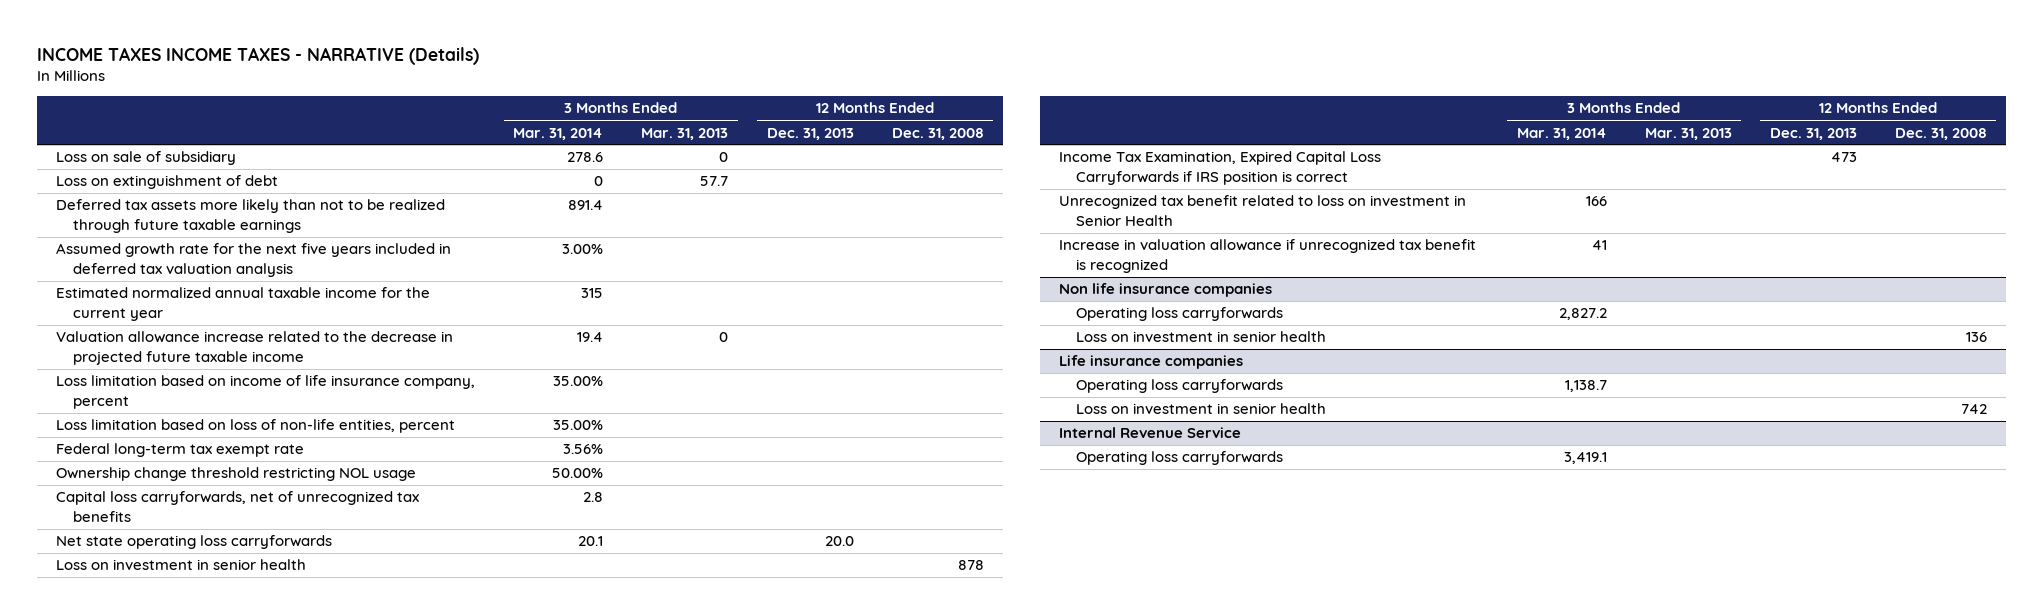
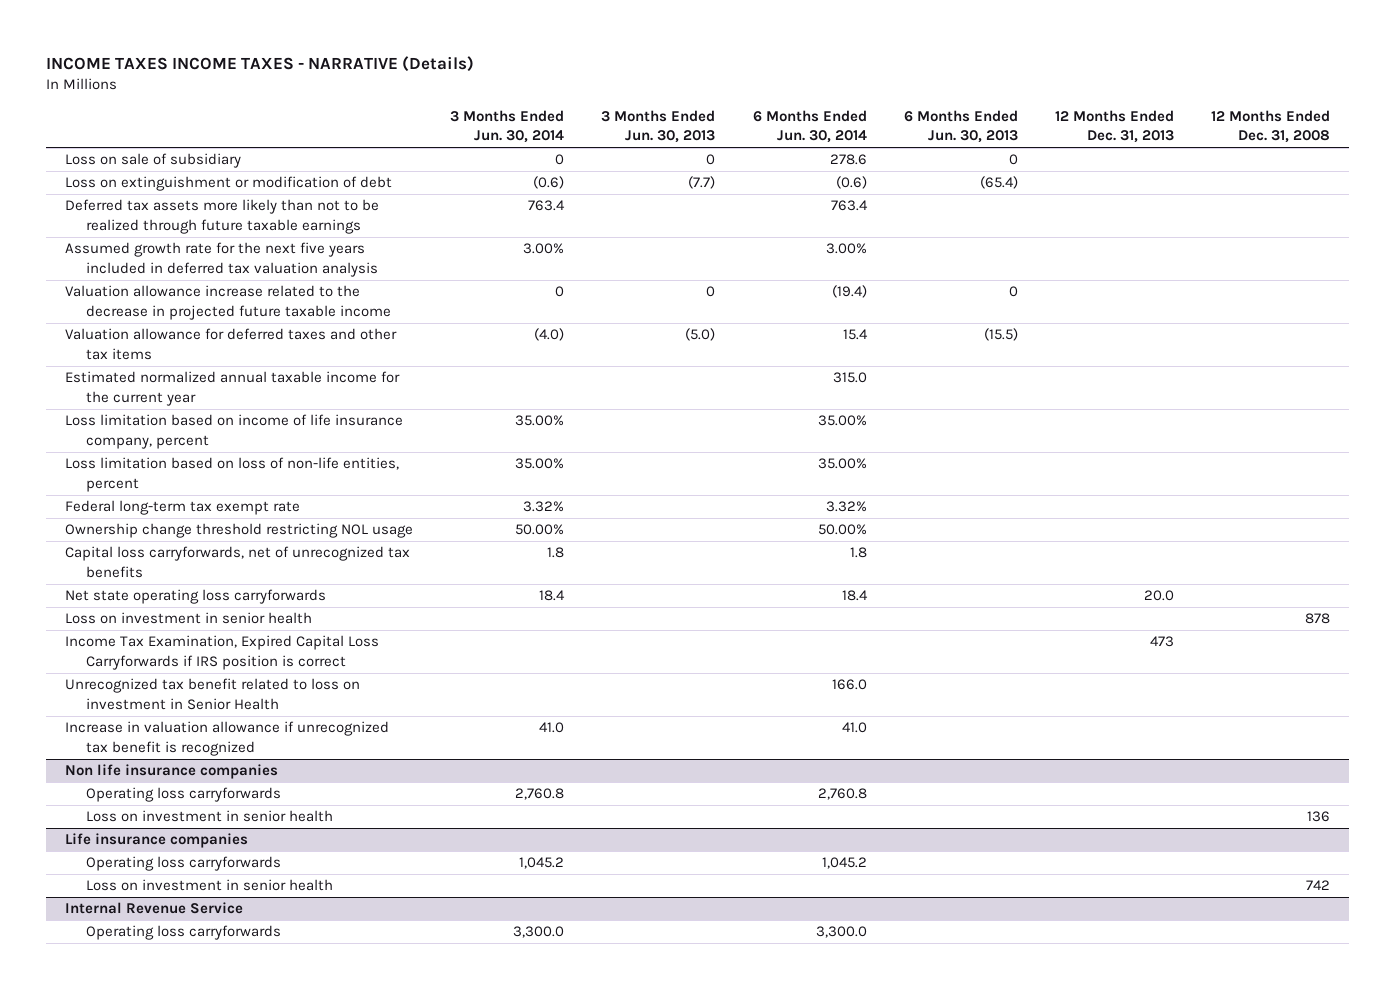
- | 3 Months Ended Mar. 31, 2014 | 3 Months Ended Mar. 31, 2013 | 12 Months Ended Dec. 31, 2013 | 12 Months Ended Dec. 31, 2008
+ | 3 Months Ended Jun. 30, 2014 | 3 Months Ended Jun. 30, 2013 | 6 Months Ended Jun. 30, 2014 | 6 Months Ended Jun. 30, 2013 | 12 Months Ended Dec. 31, 2013 | 12 Months Ended Dec. 31, 2008
- Loss on extinguishment of debt | 0 | 57.7 | |
+ Loss on extinguishment or modification of debt | (0.6) | (7.7) | (0.6) | (65.4) | |
+ Valuation allowance for deferred taxes and other tax items | (4.0) | (5.0) | 15.4 | (15.5) | |
moved down: Estimated normalized annual taxable income for the current year | | | 315.0 | | |

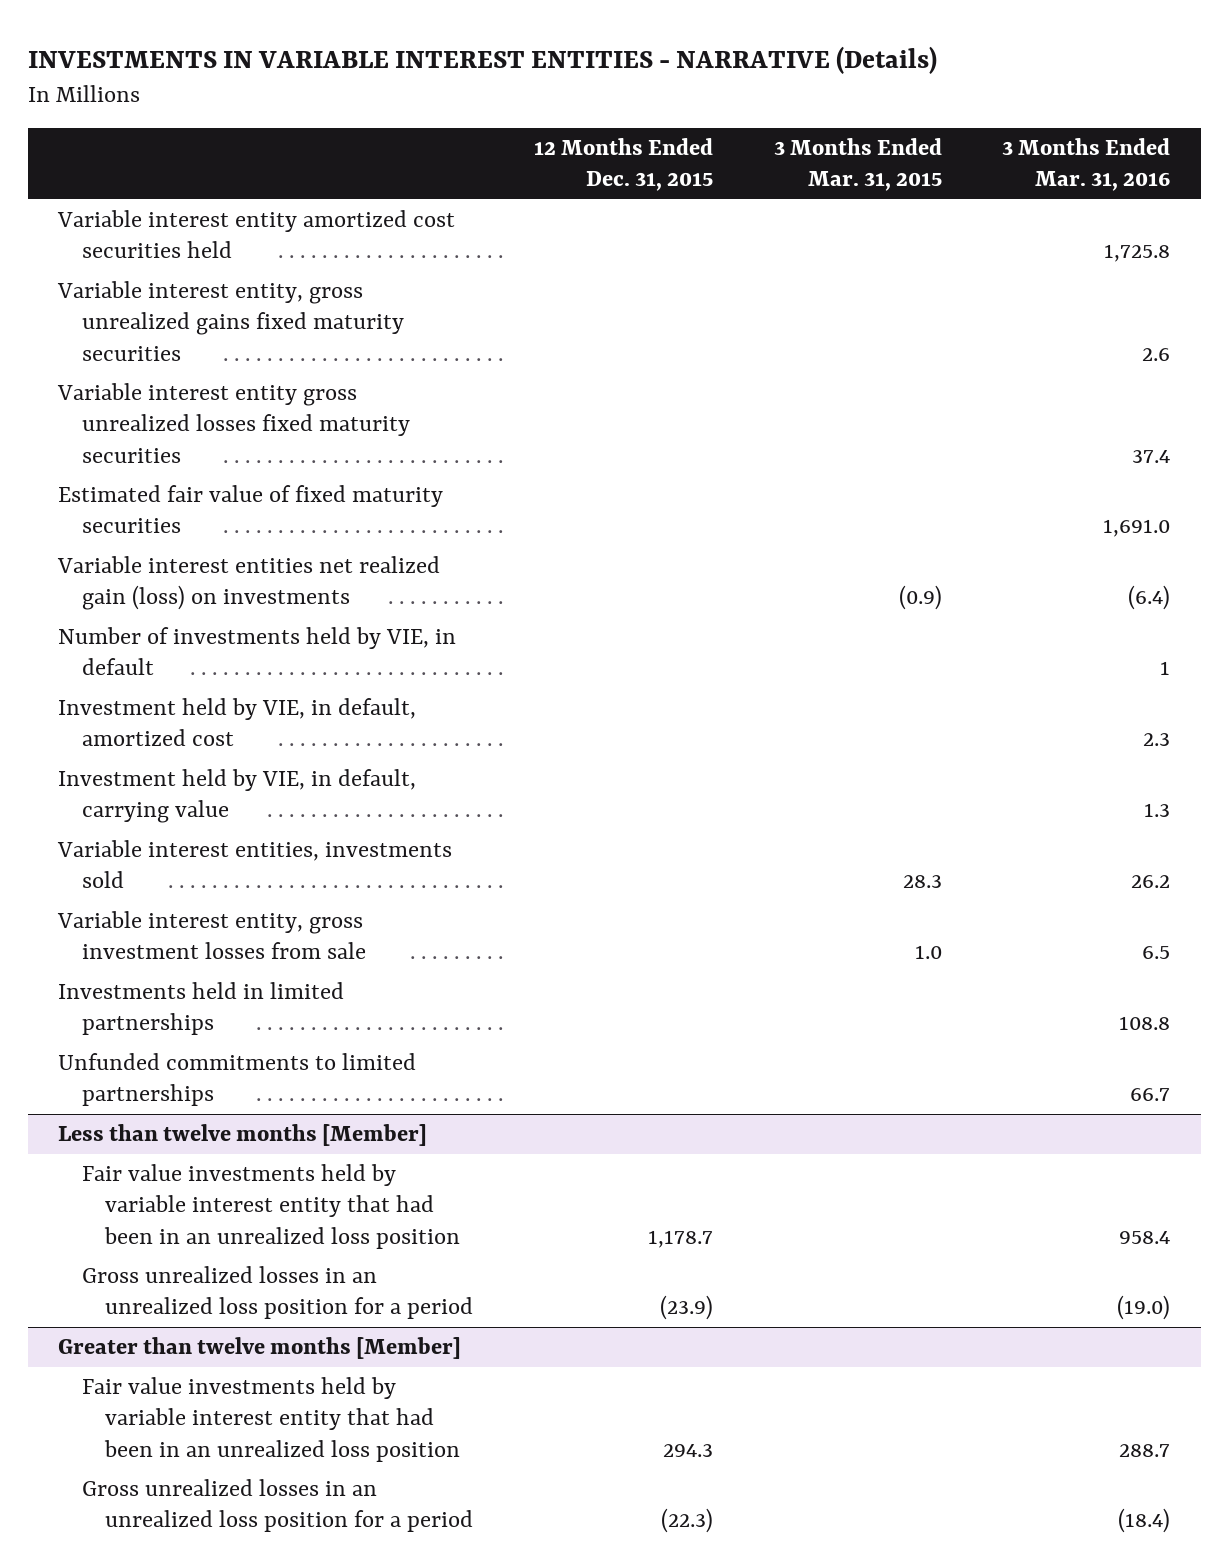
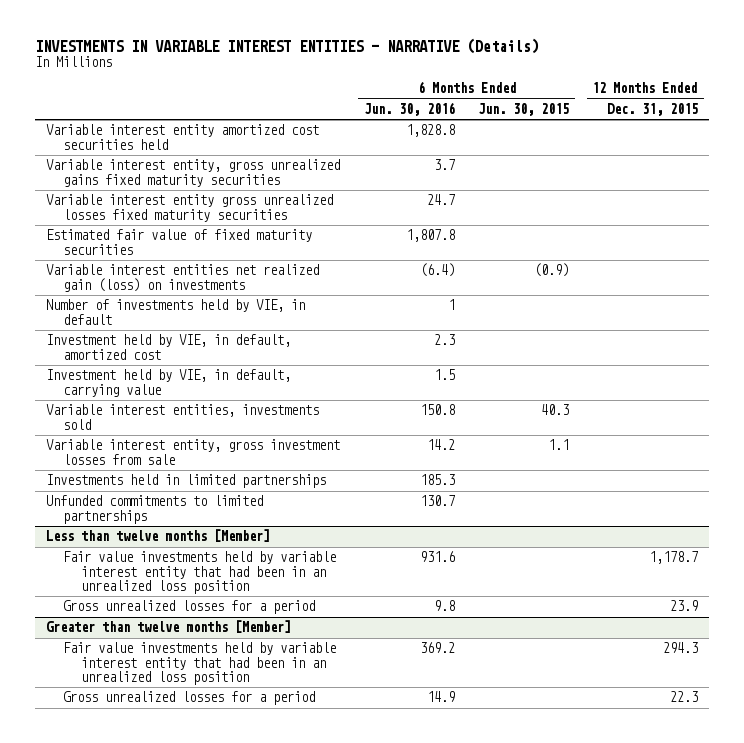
- | 12 Months Ended Dec. 31, 2015 | 3 Months Ended Mar. 31, 2015 | 3 Months Ended Mar. 31, 2016
+ | 6 Months Ended Jun. 30, 2016 | 6 Months Ended Jun. 30, 2015 | 12 Months Ended Dec. 31, 2015
@ Less than twelve months [Member]
- Gross unrealized losses in an unrealized loss position for a period | (23.9) | | (19.0)
+ Gross unrealized losses for a period | 9.8 | | 23.9
@ Greater than twelve months [Member]
- Gross unrealized losses in an unrealized loss position for a period | (22.3) | | (18.4)
+ Gross unrealized losses for a period | 14.9 | | 22.3

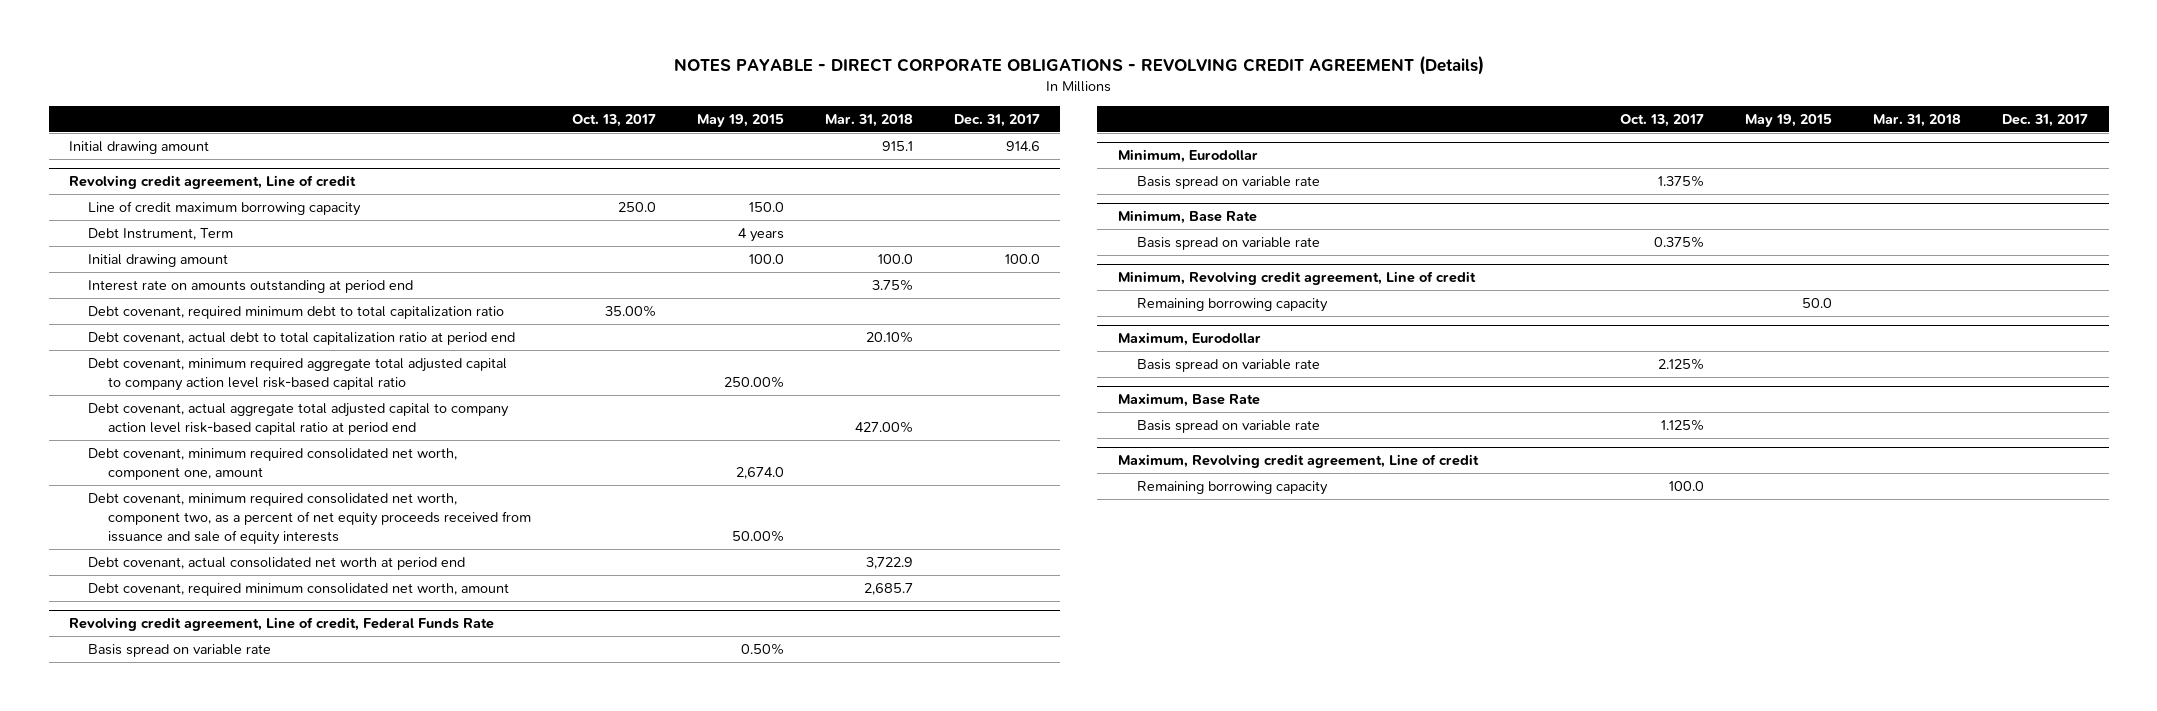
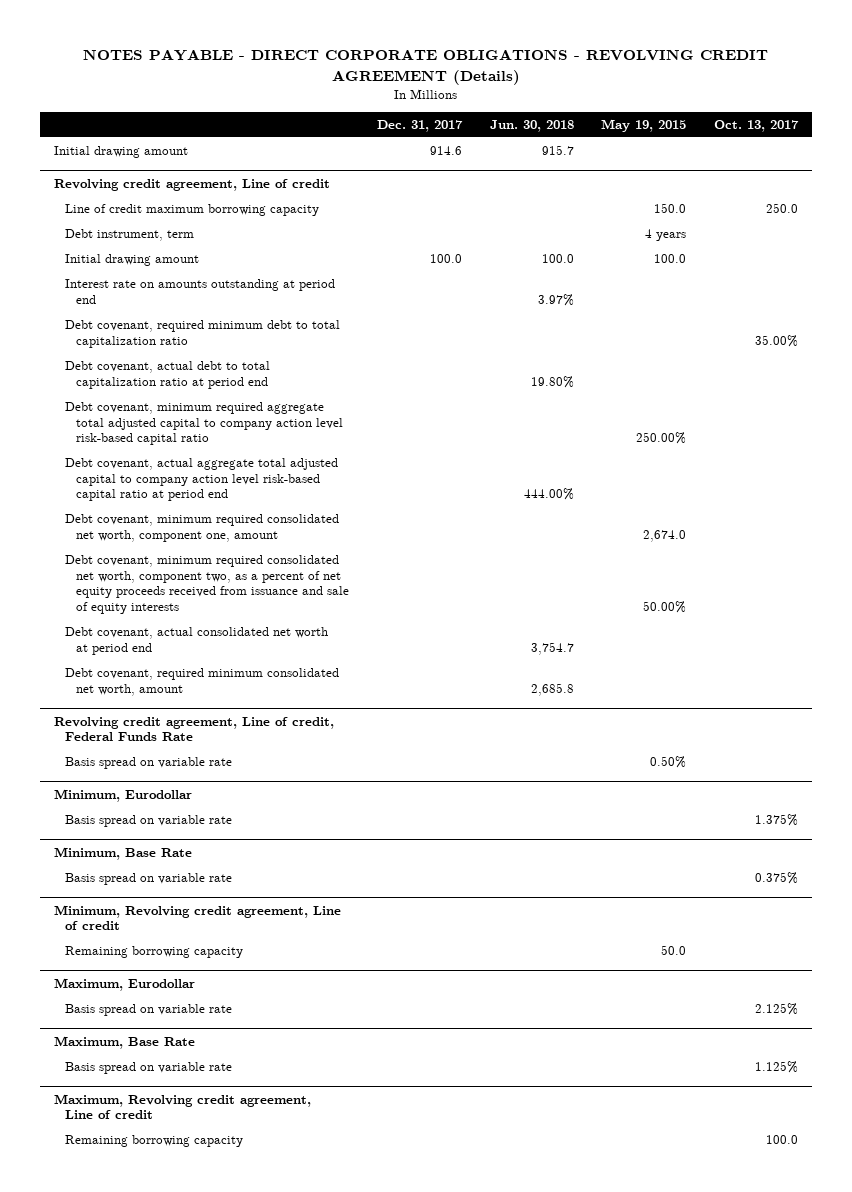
- | Oct. 13, 2017 | May 19, 2015 | Mar. 31, 2018 | Dec. 31, 2017
+ | Dec. 31, 2017 | Jun. 30, 2018 | May 19, 2015 | Oct. 13, 2017
@ Revolving credit agreement, Line of credit
- Debt Instrument, Term | | 4 years | |
+ Debt instrument, term | | | 4 years |

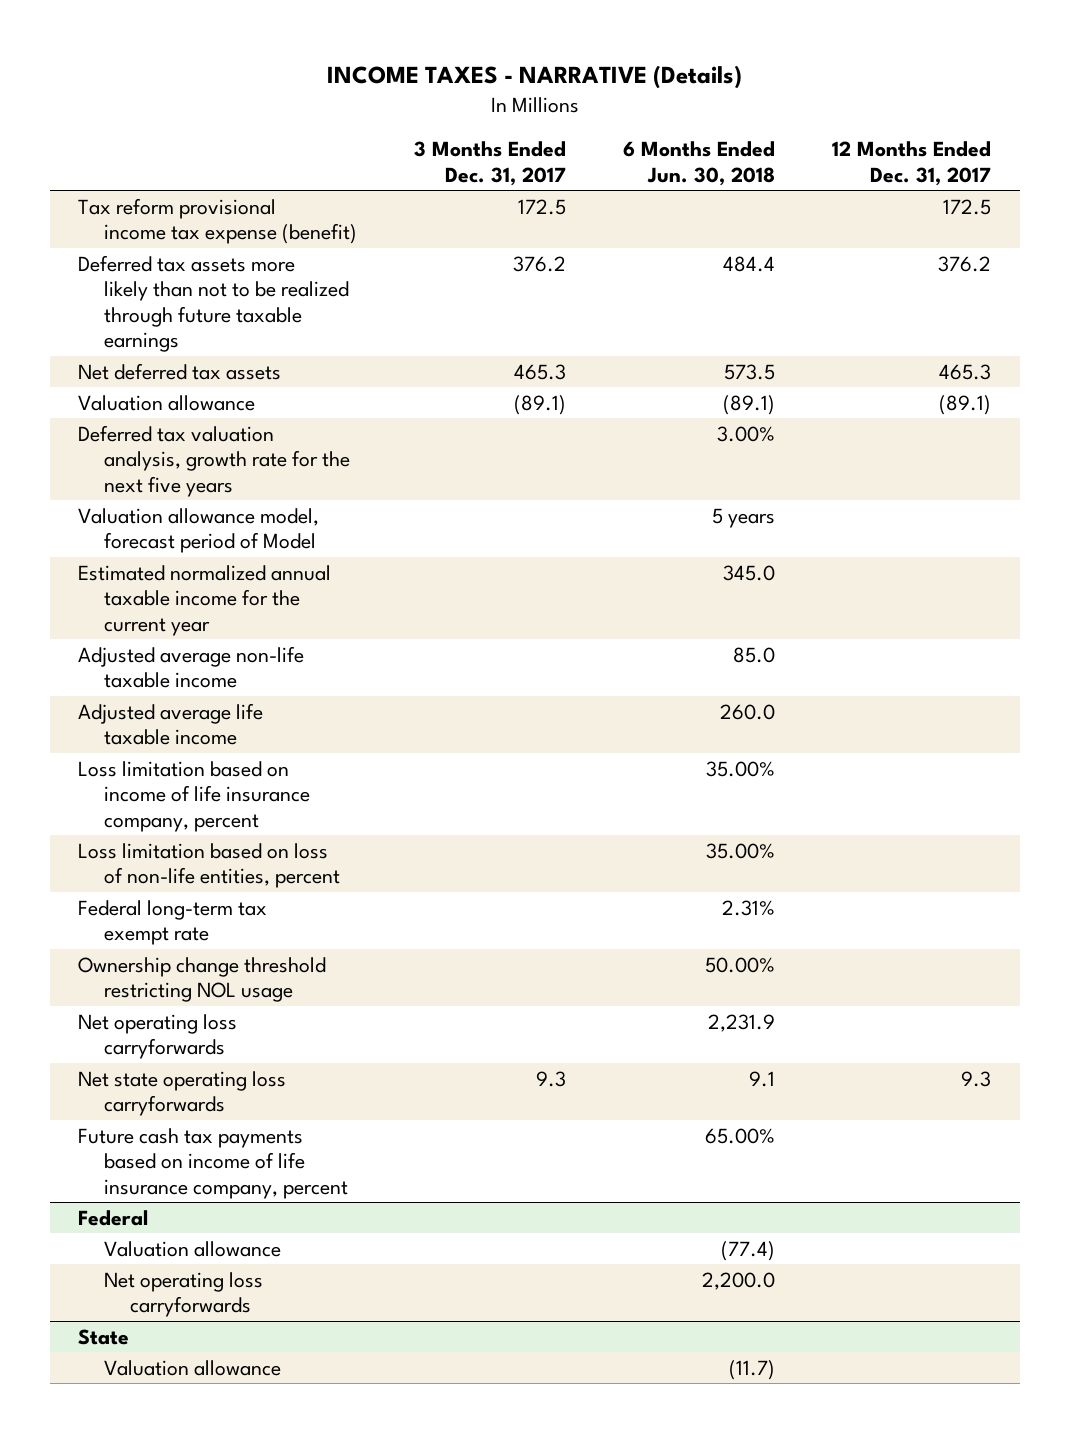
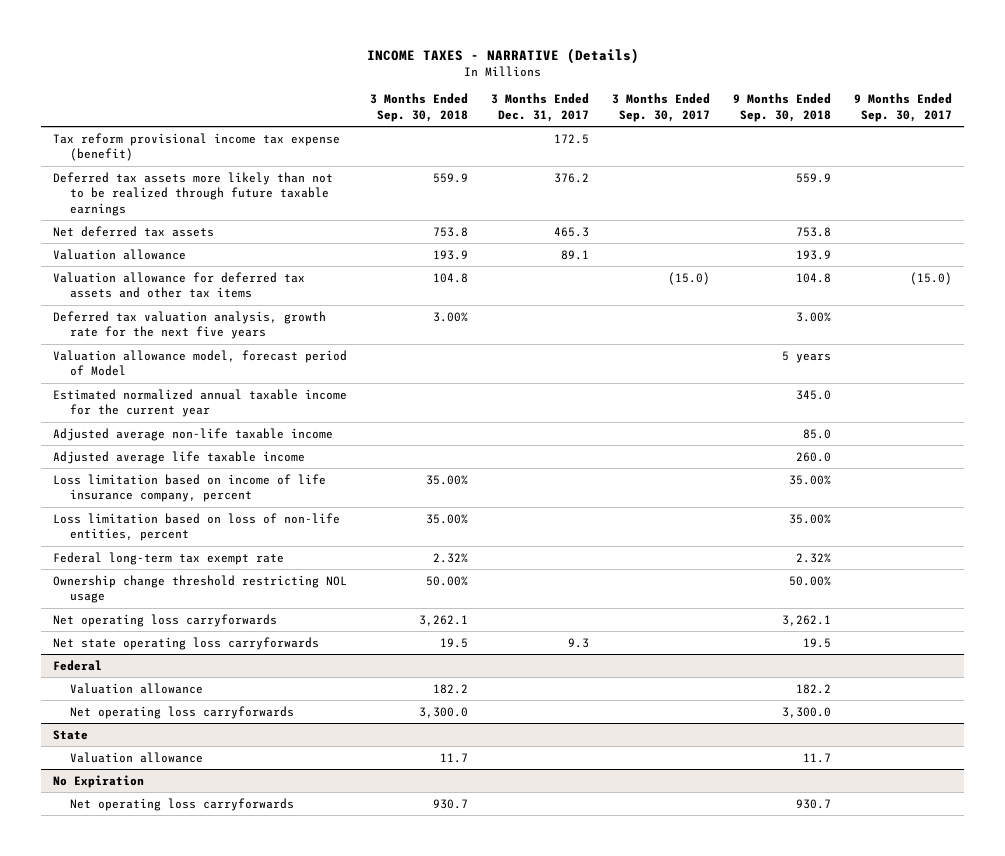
- | 3 Months Ended Dec. 31, 2017 | 6 Months Ended Jun. 30, 2018 | 12 Months Ended Dec. 31, 2017
+ | 3 Months Ended Sep. 30, 2018 | 3 Months Ended Dec. 31, 2017 | 3 Months Ended Sep. 30, 2017 | 9 Months Ended Sep. 30, 2018 | 9 Months Ended Sep. 30, 2017
- Valuation allowance | (89.1) | (89.1) | (89.1)
+ Valuation allowance | 193.9 | 89.1 | | 193.9 |
+ Valuation allowance for deferred tax assets and other tax items | 104.8 | | (15.0) | 104.8 | (15.0)
- Future cash tax payments based on income of life insurance company, percent | | 65.00% |
+ No Expiration
+ Net operating loss carryforwards | 930.7 | | | 930.7 |

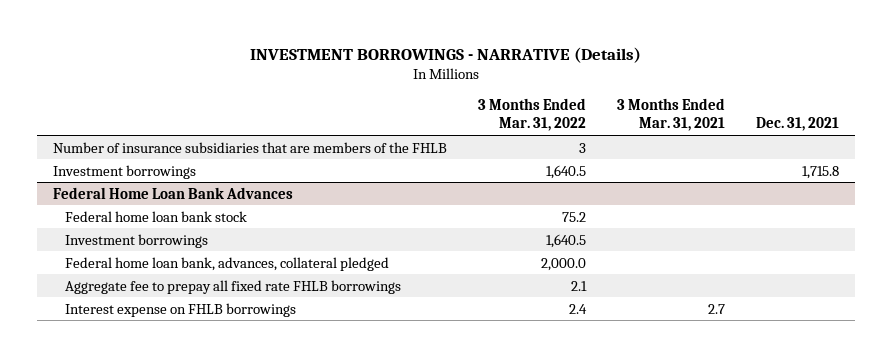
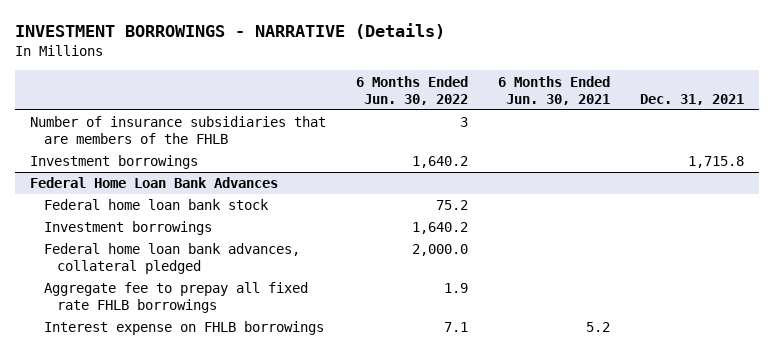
- | 3 Months Ended Mar. 31, 2022 | 3 Months Ended Mar. 31, 2021 | Dec. 31, 2021
+ | 6 Months Ended Jun. 30, 2022 | 6 Months Ended Jun. 30, 2021 | Dec. 31, 2021
@ Federal Home Loan Bank Advances
- Federal home loan bank, advances, collateral pledged | 2,000.0 | |
+ Federal home loan bank advances, collateral pledged | 2,000.0 | |

